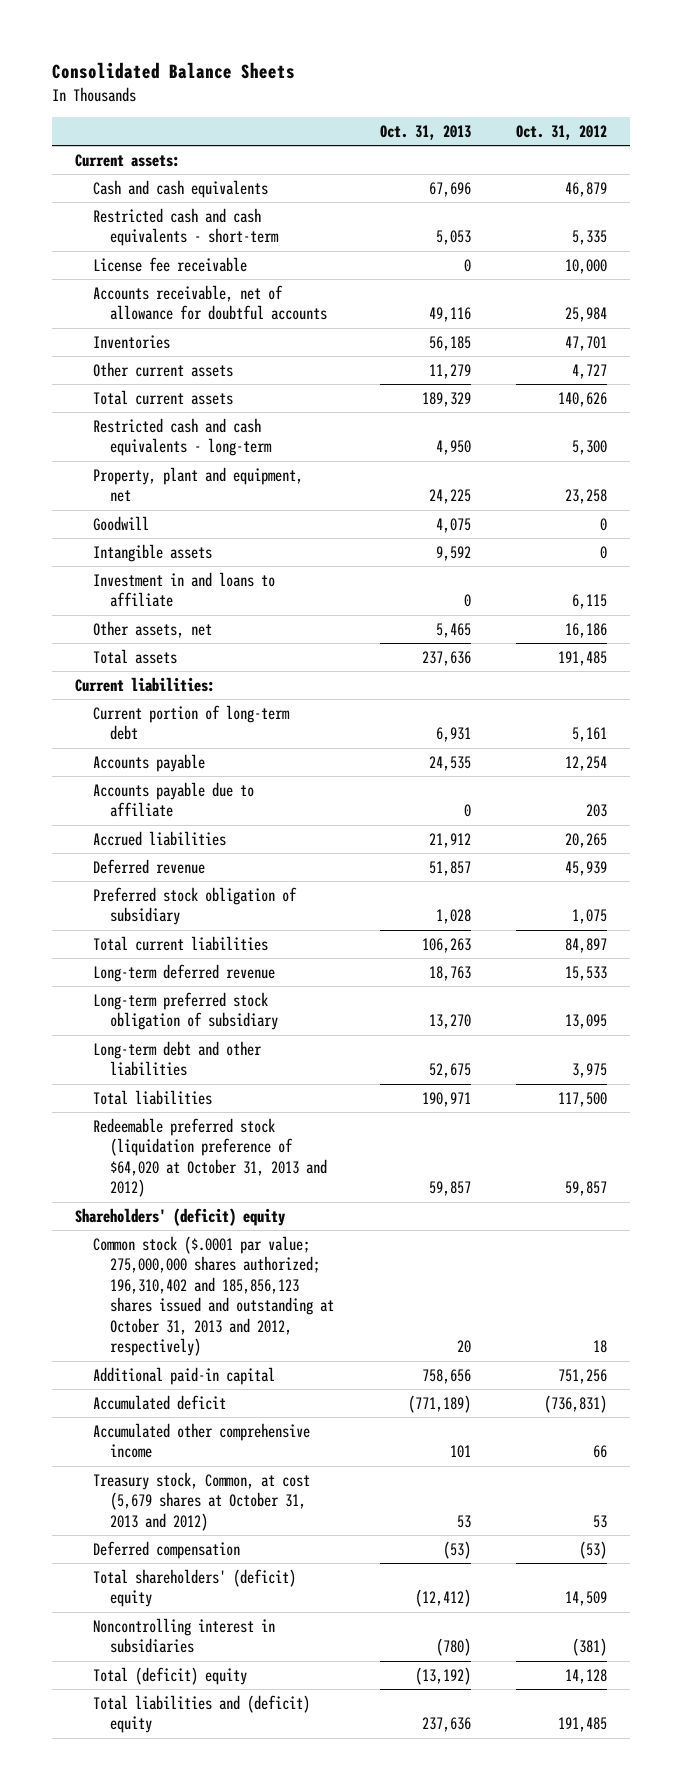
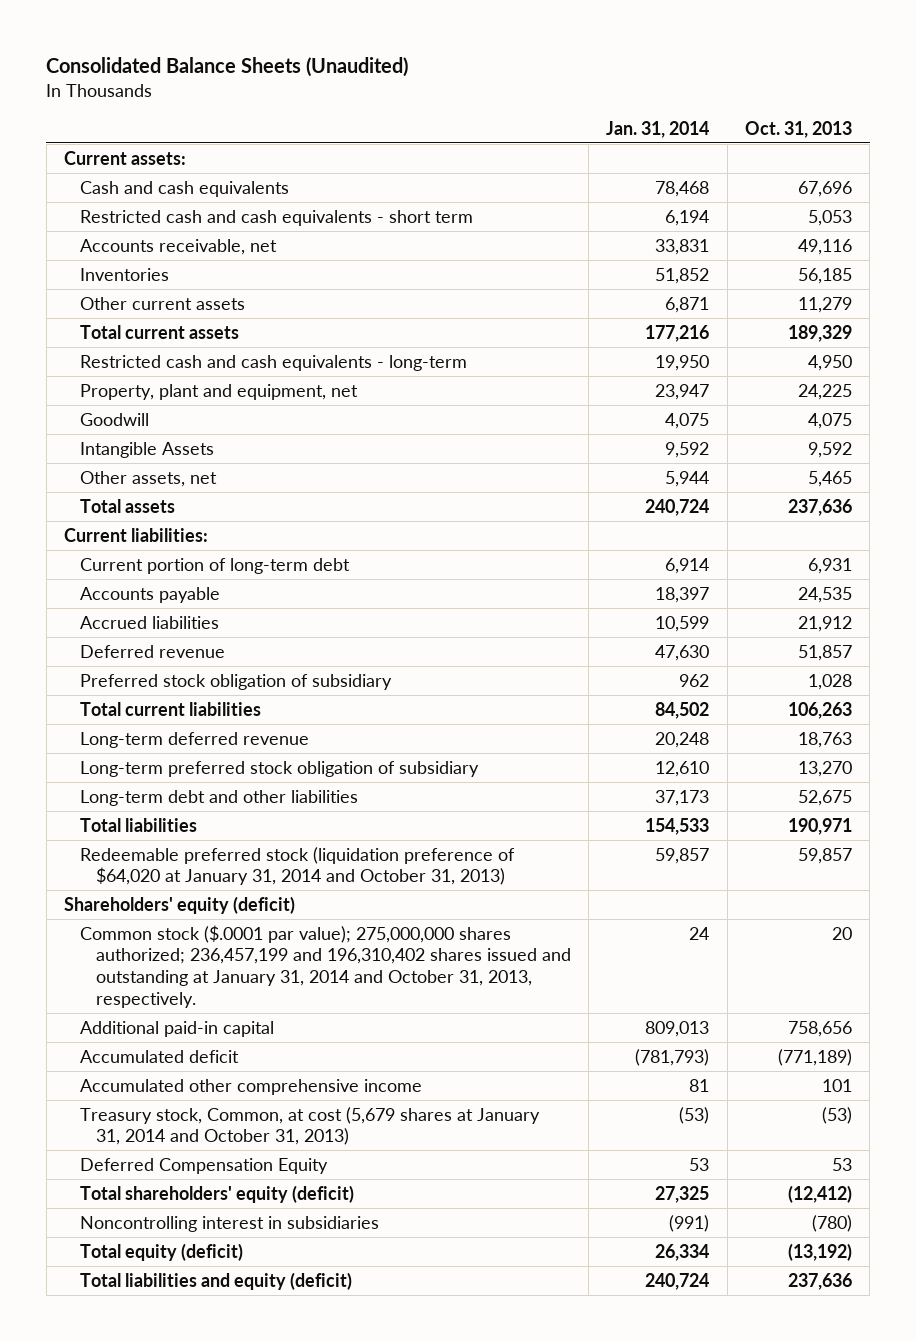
- Consolidated Balance Sheets
+ Consolidated Balance Sheets (Unaudited)
- | Oct. 31, 2013 | Oct. 31, 2012
+ | Jan. 31, 2014 | Oct. 31, 2013
- Restricted cash and cash equivalents - short-term | 5,053 | 5,335
- License fee receivable | 0 | 10,000
- Accounts receivable, net of allowance for doubtful accounts | 49,116 | 25,984
+ Restricted cash and cash equivalents - short term | 6,194 | 5,053
+ Accounts receivable, net | 33,831 | 49,116
- Intangible assets | 9,592 | 0
- Investment in and loans to affiliate | 0 | 6,115
+ Intangible Assets | 9,592 | 9,592
- Accounts payable due to affiliate | 0 | 203
- Redeemable preferred stock (liquidation preference of $64,020 at October 31, 2013 and 2012) | 59,857 | 59,857
- Shareholders' (deficit) equity
- Common stock ($.0001 par value; 275,000,000 shares authorized; 196,310,402 and 185,856,123 shares issued and outstanding at October 31, 2013 and 2012, respectively) | 20 | 18
+ Redeemable preferred stock (liquidation preference of $64,020 at January 31, 2014 and October 31, 2013) | 59,857 | 59,857
+ Shareholders' equity (deficit)
+ Common stock ($.0001 par value); 275,000,000 shares authorized; 236,457,199 and 196,310,402 shares issued and outstanding at January 31, 2014 and October 31, 2013, respectively. | 24 | 20
- Treasury stock, Common, at cost (5,679 shares at October 31, 2013 and 2012) | 53 | 53
- Deferred compensation | (53) | (53)
- Total shareholders' (deficit) equity | (12,412) | 14,509
+ Treasury stock, Common, at cost (5,679 shares at January 31, 2014 and October 31, 2013) | (53) | (53)
+ Deferred Compensation Equity | 53 | 53
+ Total shareholders' equity (deficit) | 27,325 | (12,412)
- Total (deficit) equity | (13,192) | 14,128
- Total liabilities and (deficit) equity | 237,636 | 191,485
+ Total equity (deficit) | 26,334 | (13,192)
+ Total liabilities and equity (deficit) | 240,724 | 237,636

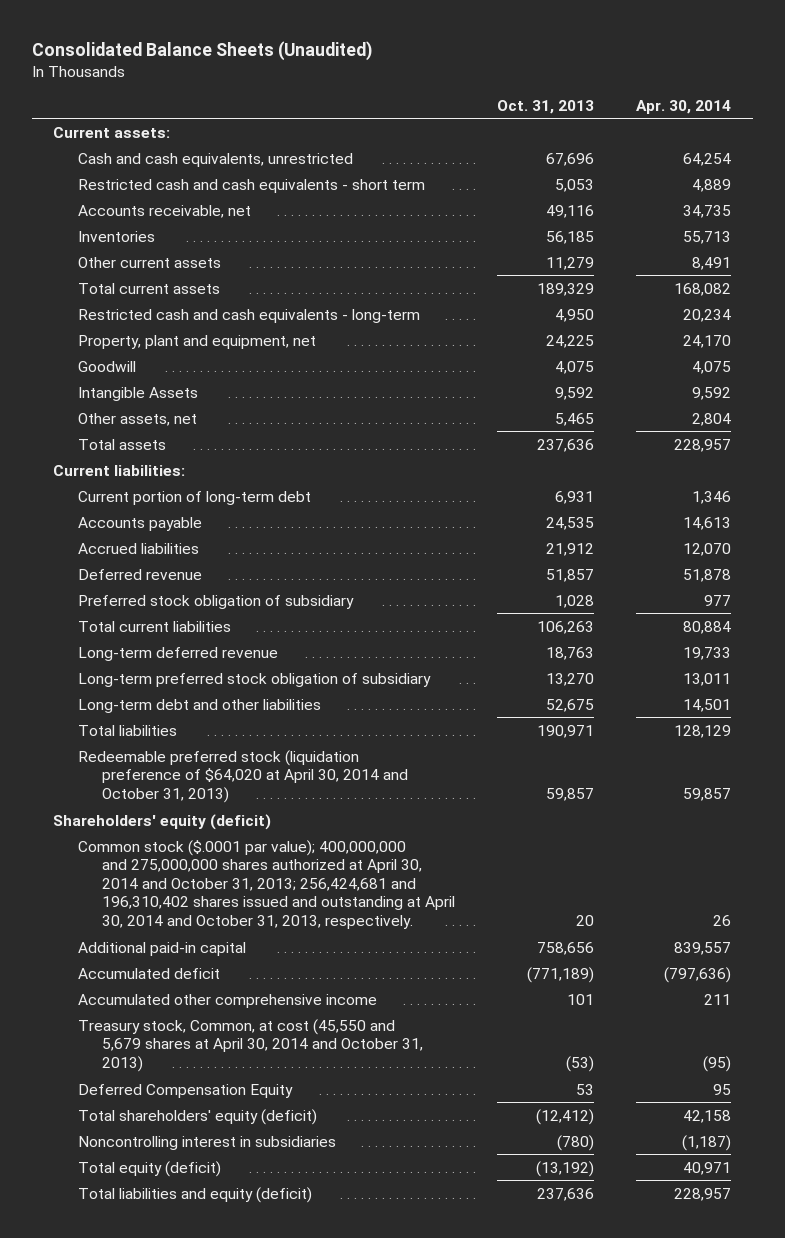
- | Jan. 31, 2014 | Oct. 31, 2013
+ | Oct. 31, 2013 | Apr. 30, 2014
- Cash and cash equivalents | 78,468 | 67,696
+ Cash and cash equivalents, unrestricted | 67,696 | 64,254
- Redeemable preferred stock (liquidation preference of $64,020 at January 31, 2014 and October 31, 2013) | 59,857 | 59,857
+ Redeemable preferred stock (liquidation preference of $64,020 at April 30, 2014 and October 31, 2013) | 59,857 | 59,857
- Common stock ($.0001 par value); 275,000,000 shares authorized; 236,457,199 and 196,310,402 shares issued and outstanding at January 31, 2014 and October 31, 2013, respectively. | 24 | 20
+ Common stock ($.0001 par value); 400,000,000 and 275,000,000 shares authorized at April 30, 2014 and October 31, 2013; 256,424,681 and 196,310,402 shares issued and outstanding at April 30, 2014 and October 31, 2013, respectively. | 20 | 26
- Treasury stock, Common, at cost (5,679 shares at January 31, 2014 and October 31, 2013) | (53) | (53)
+ Treasury stock, Common, at cost (45,550 and 5,679 shares at April 30, 2014 and October 31, 2013) | (53) | (95)

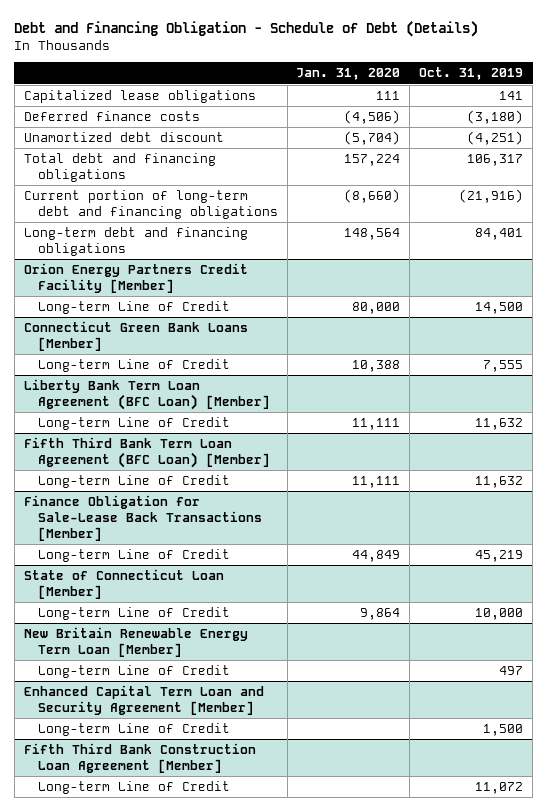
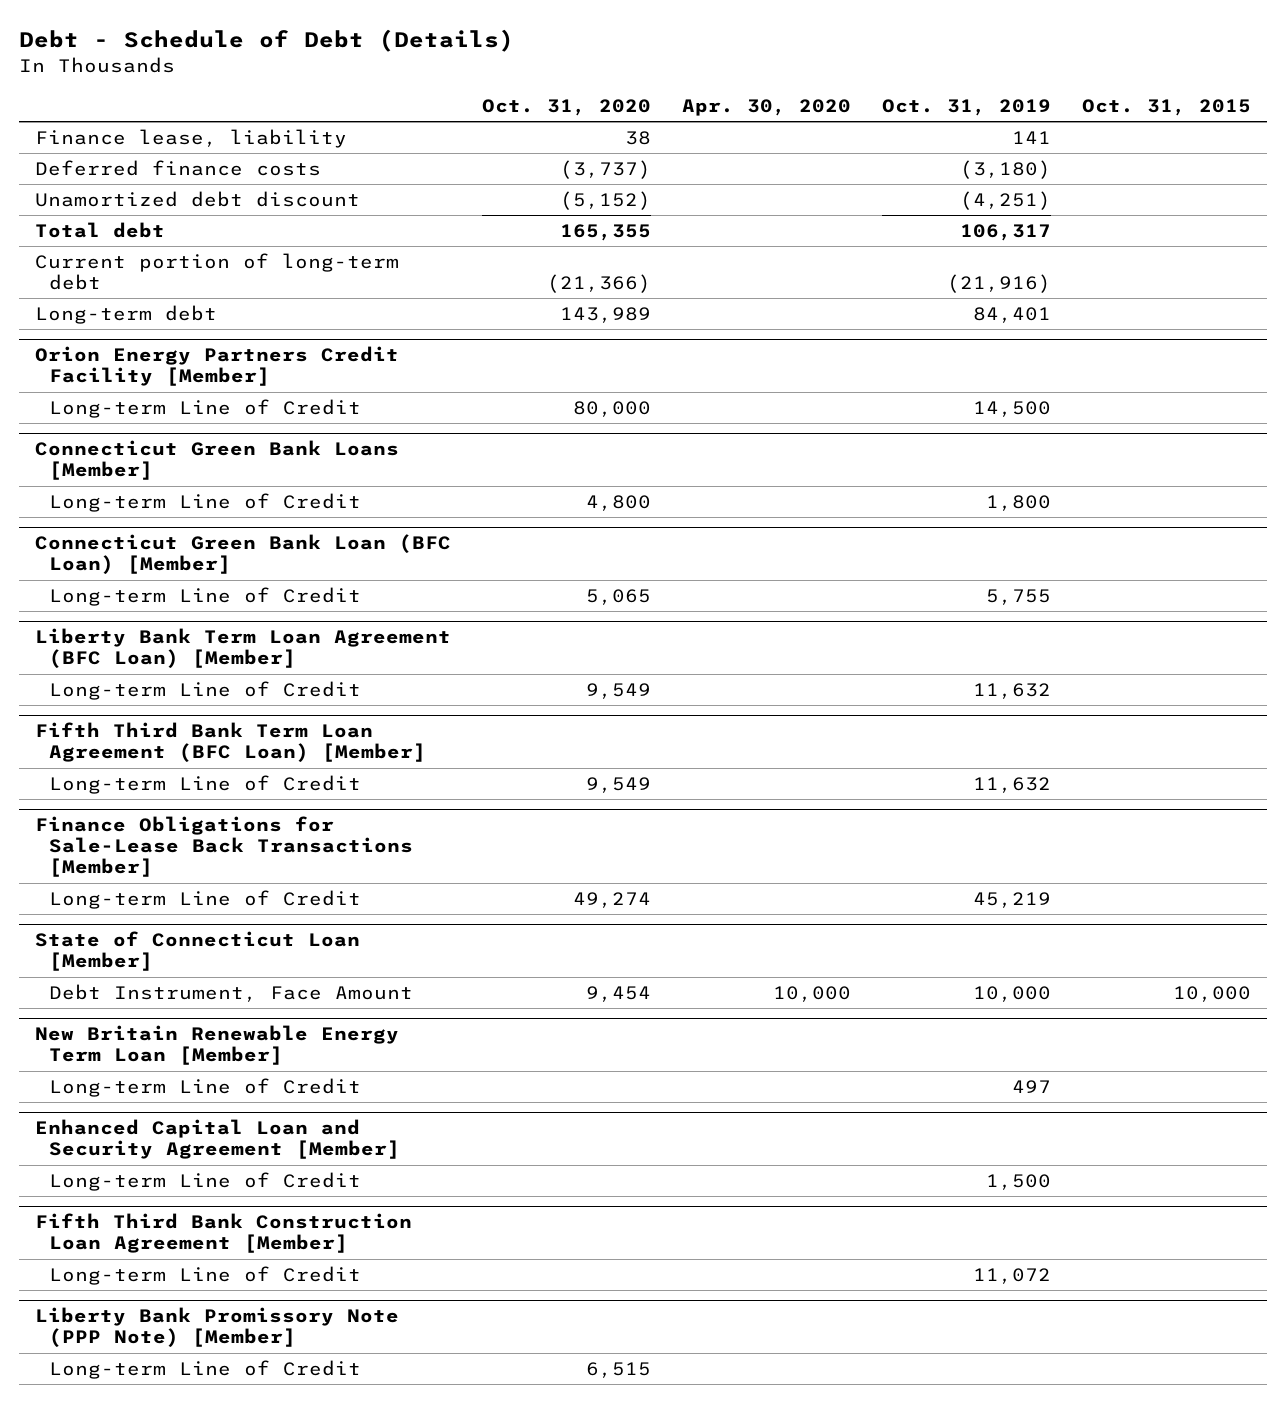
- Debt and Financing Obligation - Schedule of Debt (Details)
+ Debt - Schedule of Debt (Details)
- | Jan. 31, 2020 | Oct. 31, 2019
+ | Oct. 31, 2020 | Apr. 30, 2020 | Oct. 31, 2019 | Oct. 31, 2015
- Capitalized lease obligations | 111 | 141
+ Finance lease, liability | 38 | | 141 |
- Total debt and financing obligations | 157,224 | 106,317
- Current portion of long-term debt and financing obligations | (8,660) | (21,916)
- Long-term debt and financing obligations | 148,564 | 84,401
+ Total debt | 165,355 | | 106,317 |
+ Current portion of long-term debt | (21,366) | | (21,916) |
+ Long-term debt | 143,989 | | 84,401 |
@ Connecticut Green Bank Loans [Member]
- Long-term Line of Credit | 10,388 | 7,555
+ Long-term Line of Credit | 4,800 | | 1,800 |
+ Connecticut Green Bank Loan (BFC Loan) [Member]
+ Long-term Line of Credit | 5,065 | | 5,755 |
- Finance Obligation for Sale-Lease Back Transactions [Member]
+ Finance Obligations for Sale-Lease Back Transactions [Member]
@ State of Connecticut Loan [Member]
- Long-term Line of Credit | 9,864 | 10,000
+ Debt Instrument, Face Amount | 9,454 | 10,000 | 10,000 | 10,000
- Enhanced Capital Term Loan and Security Agreement [Member]
+ Enhanced Capital Loan and Security Agreement [Member]
+ Liberty Bank Promissory Note (PPP Note) [Member]
+ Long-term Line of Credit | 6,515 | | |

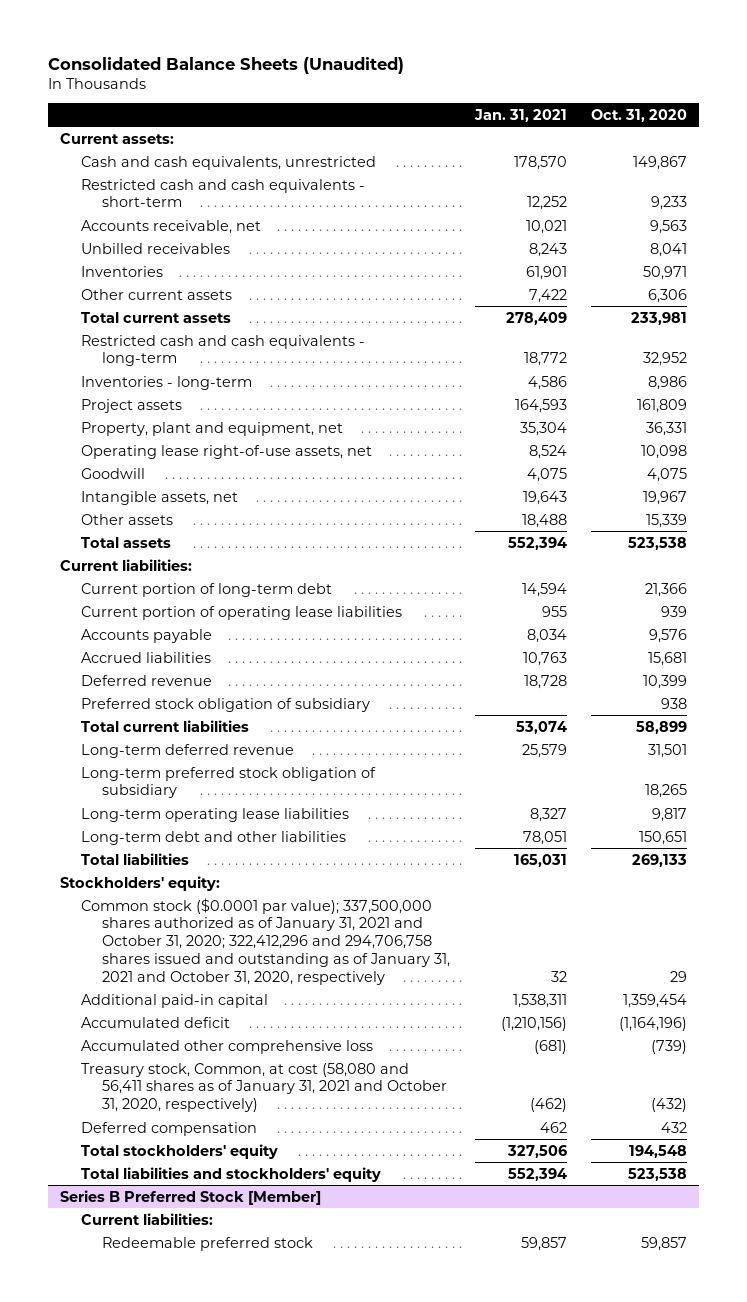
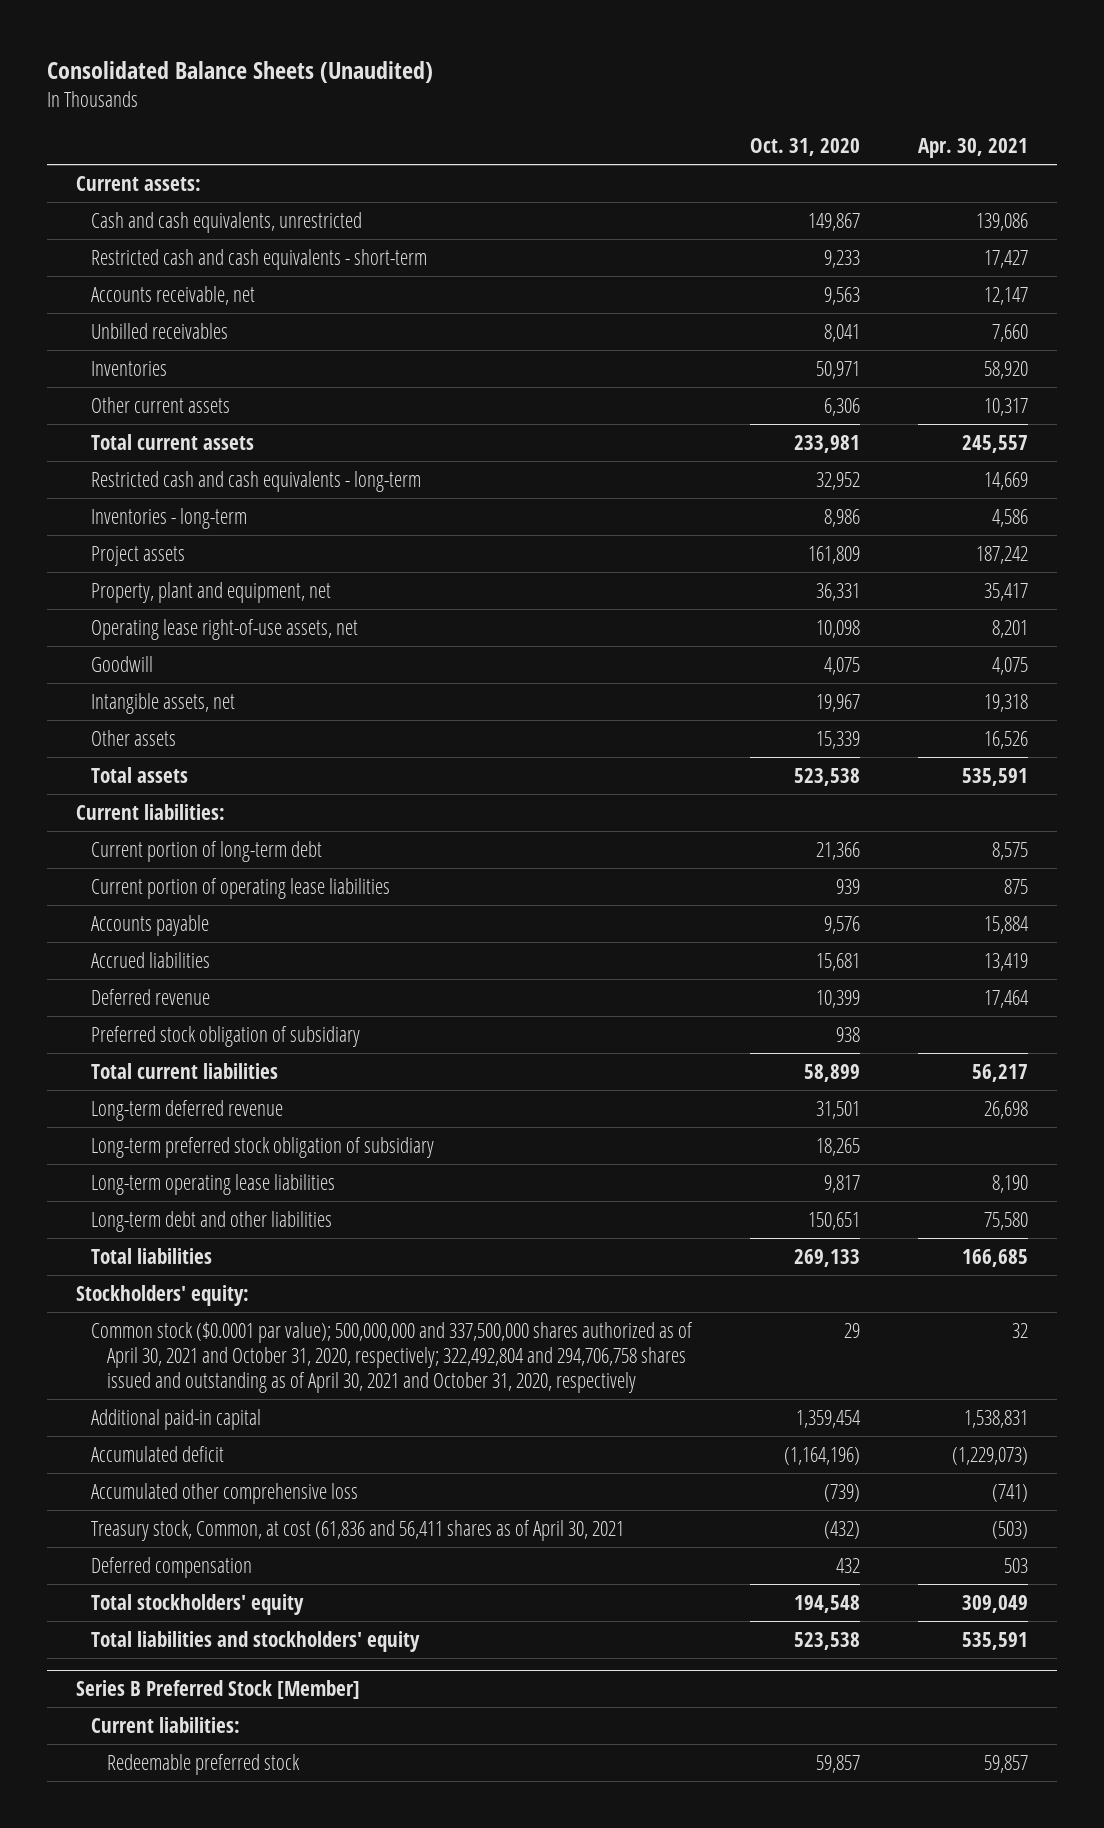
- | Jan. 31, 2021 | Oct. 31, 2020
+ | Oct. 31, 2020 | Apr. 30, 2021
- Common stock ($0.0001 par value); 337,500,000 shares authorized as of January 31, 2021 and October 31, 2020; 322,412,296 and 294,706,758 shares issued and outstanding as of January 31, 2021 and October 31, 2020, respectively | 32 | 29
+ Common stock ($0.0001 par value); 500,000,000 and 337,500,000 shares authorized as of April 30, 2021 and October 31, 2020, respectively; 322,492,804 and 294,706,758 shares issued and outstanding as of April 30, 2021 and October 31, 2020, respectively | 29 | 32
- Treasury stock, Common, at cost (58,080 and 56,411 shares as of January 31, 2021 and October 31, 2020, respectively) | (462) | (432)
+ Treasury stock, Common, at cost (61,836 and 56,411 shares as of April 30, 2021 | (432) | (503)

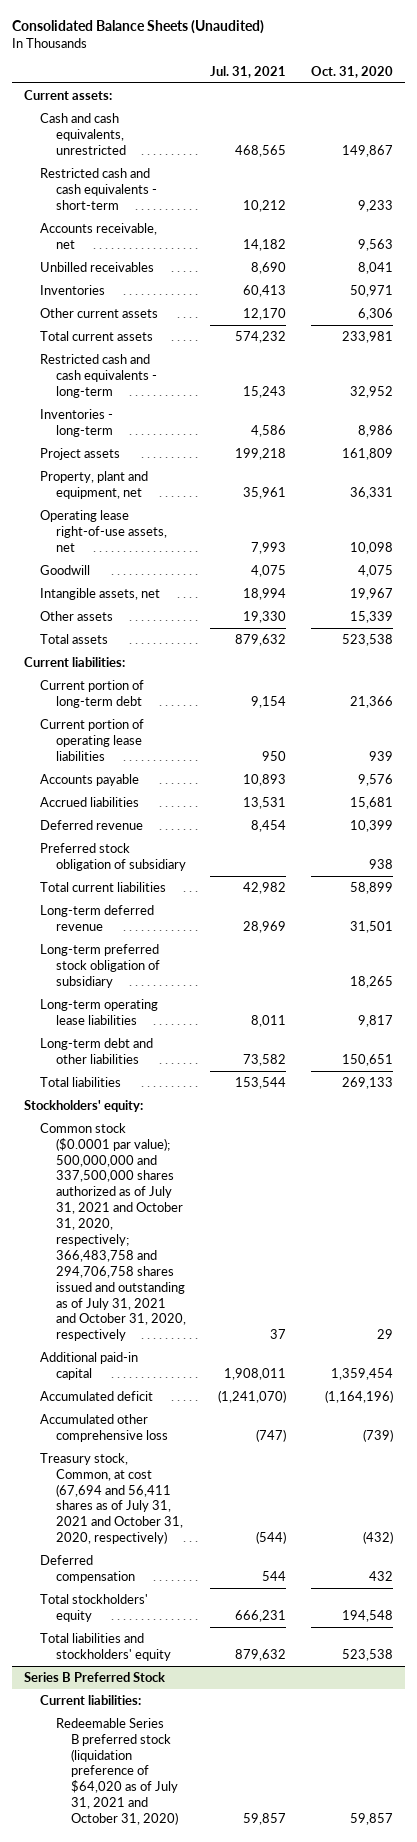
- | Oct. 31, 2020 | Apr. 30, 2021
+ | Jul. 31, 2021 | Oct. 31, 2020
- Common stock ($0.0001 par value); 500,000,000 and 337,500,000 shares authorized as of April 30, 2021 and October 31, 2020, respectively; 322,492,804 and 294,706,758 shares issued and outstanding as of April 30, 2021 and October 31, 2020, respectively | 29 | 32
+ Common stock ($0.0001 par value); 500,000,000 and 337,500,000 shares authorized as of July 31, 2021 and October 31, 2020, respectively; 366,483,758 and 294,706,758 shares issued and outstanding as of July 31, 2021 and October 31, 2020, respectively | 37 | 29
- Treasury stock, Common, at cost (61,836 and 56,411 shares as of April 30, 2021 | (432) | (503)
+ Treasury stock, Common, at cost (67,694 and 56,411 shares as of July 31, 2021 and October 31, 2020, respectively) | (544) | (432)
- Series B Preferred Stock [Member]
+ Series B Preferred Stock
- Redeemable preferred stock | 59,857 | 59,857
+ Redeemable Series B preferred stock (liquidation preference of $64,020 as of July 31, 2021 and October 31, 2020) | 59,857 | 59,857

